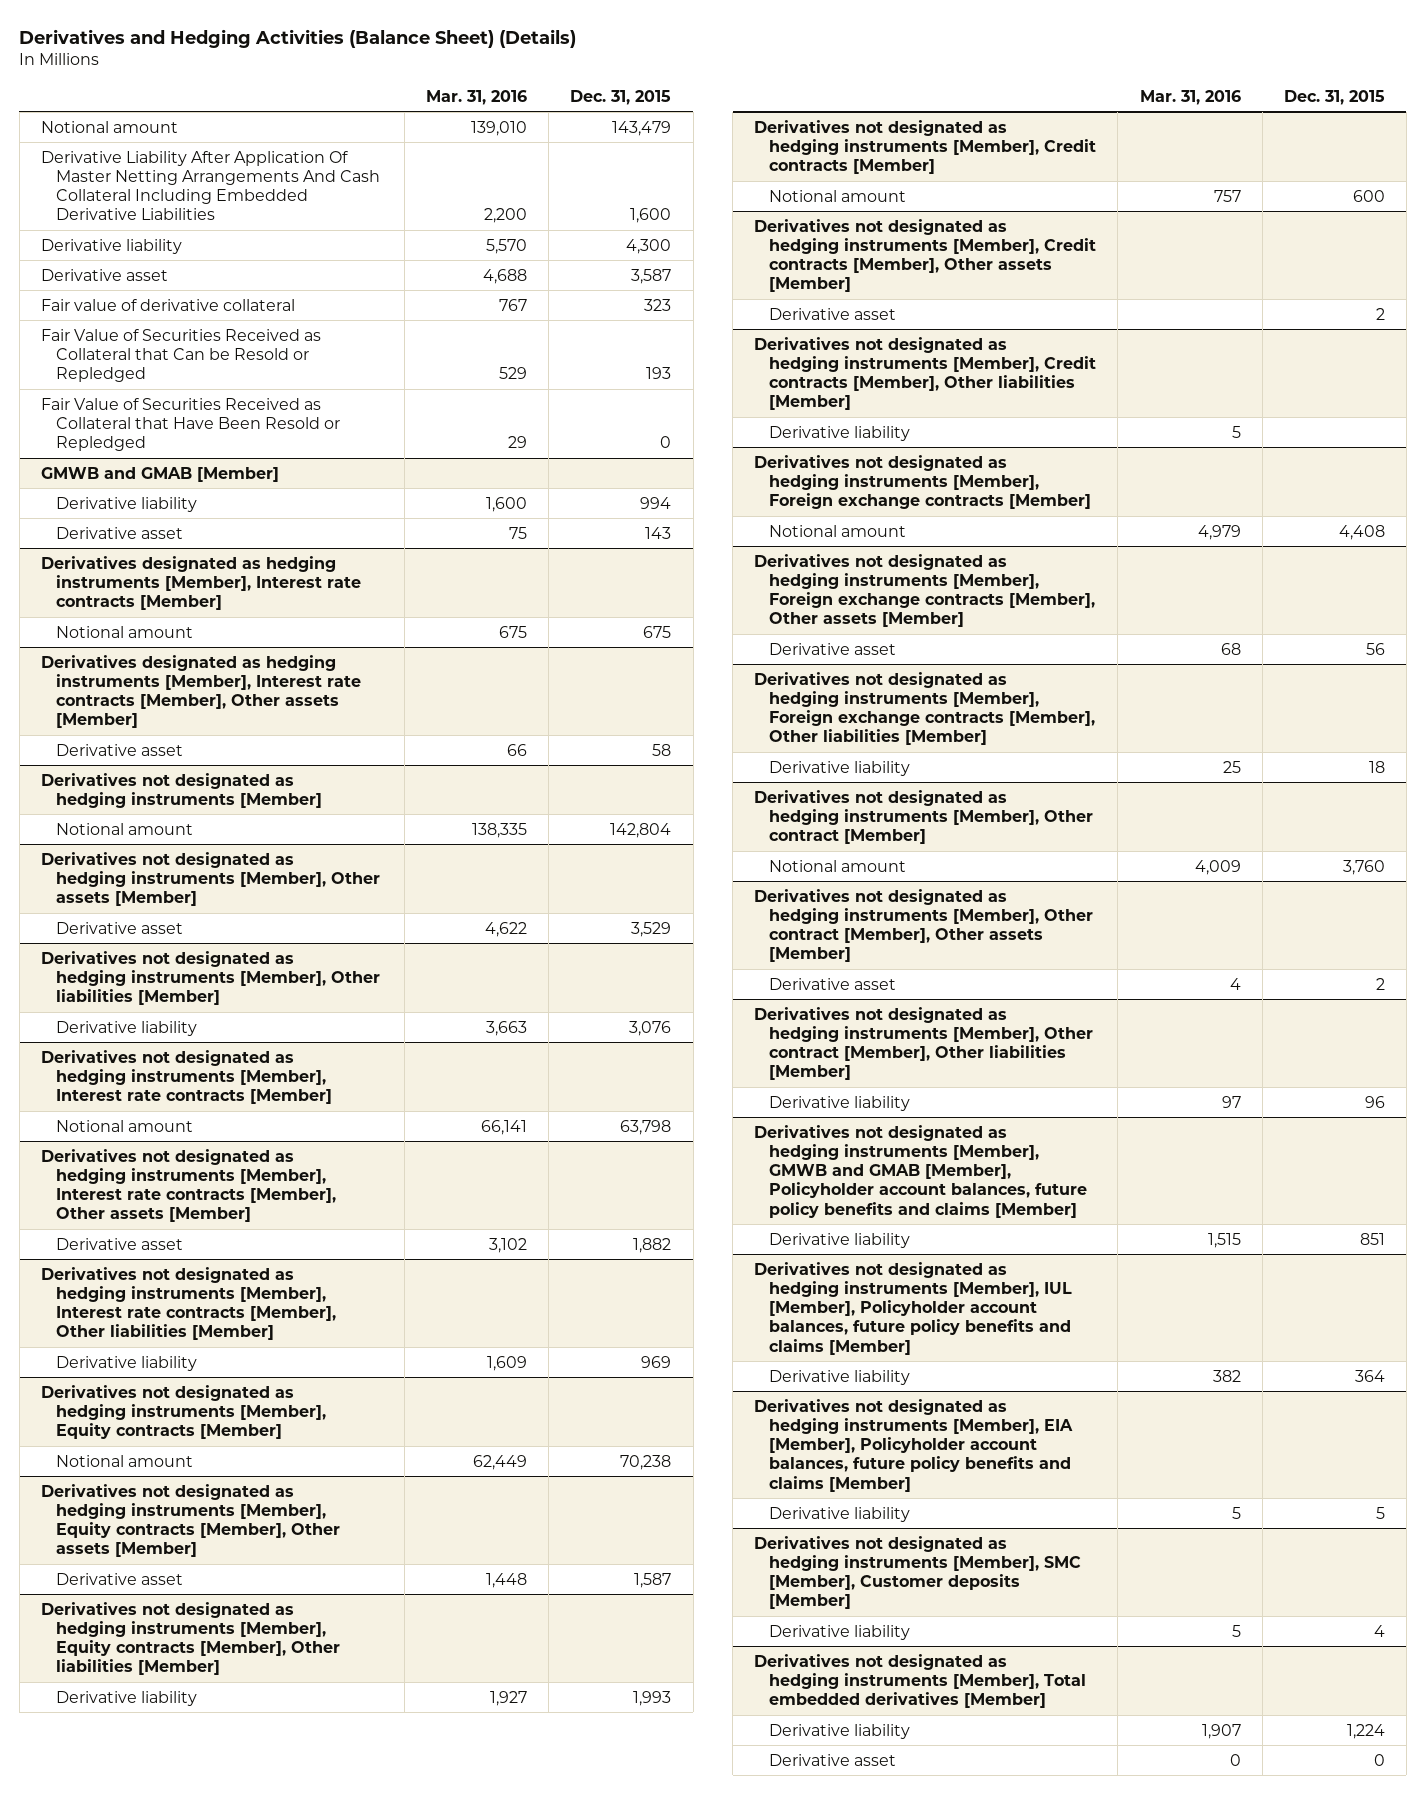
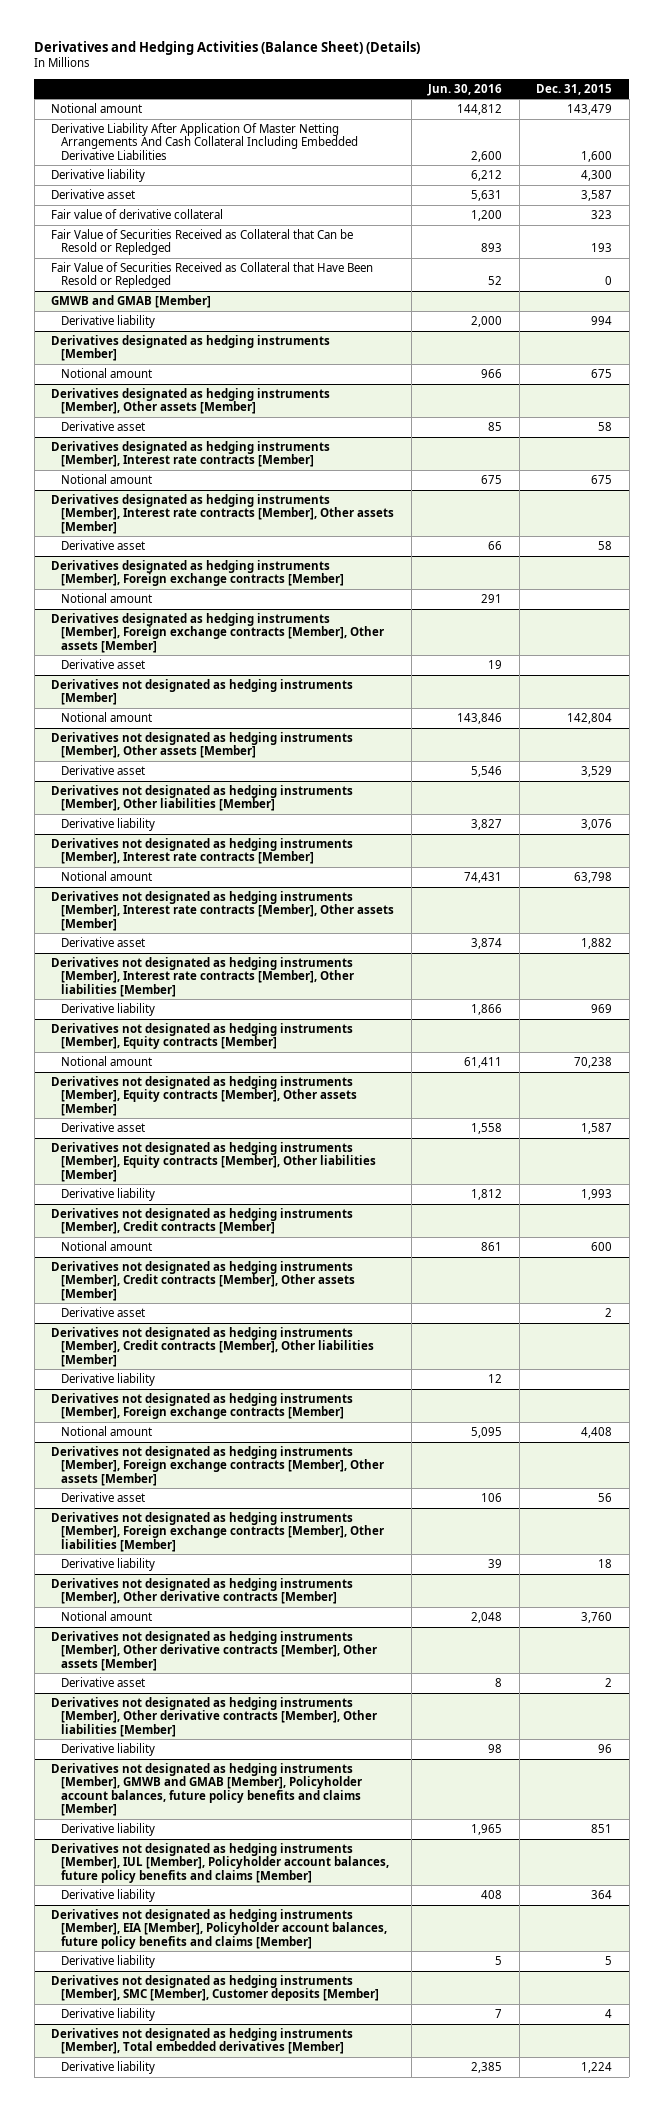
- | Mar. 31, 2016 | Dec. 31, 2015
+ | Jun. 30, 2016 | Dec. 31, 2015
@ GMWB and GMAB [Member]
- Derivative asset | 75 | 143
+ Derivatives designated as hedging instruments [Member]
+ Notional amount | 966 | 675
+ Derivatives designated as hedging instruments [Member], Other assets [Member]
+ Derivative asset | 85 | 58
+ Derivatives designated as hedging instruments [Member], Foreign exchange contracts [Member]
+ Notional amount | 291 |
+ Derivatives designated as hedging instruments [Member], Foreign exchange contracts [Member], Other assets [Member]
+ Derivative asset | 19 |
- Derivatives not designated as hedging instruments [Member], Other contract [Member]
+ Derivatives not designated as hedging instruments [Member], Other derivative contracts [Member]
- Derivatives not designated as hedging instruments [Member], Other contract [Member], Other assets [Member]
+ Derivatives not designated as hedging instruments [Member], Other derivative contracts [Member], Other assets [Member]
- Derivatives not designated as hedging instruments [Member], Other contract [Member], Other liabilities [Member]
+ Derivatives not designated as hedging instruments [Member], Other derivative contracts [Member], Other liabilities [Member]
@ Derivatives not designated as hedging instruments [Member], Total embedded derivatives [Member]
- Derivative asset | 0 | 0

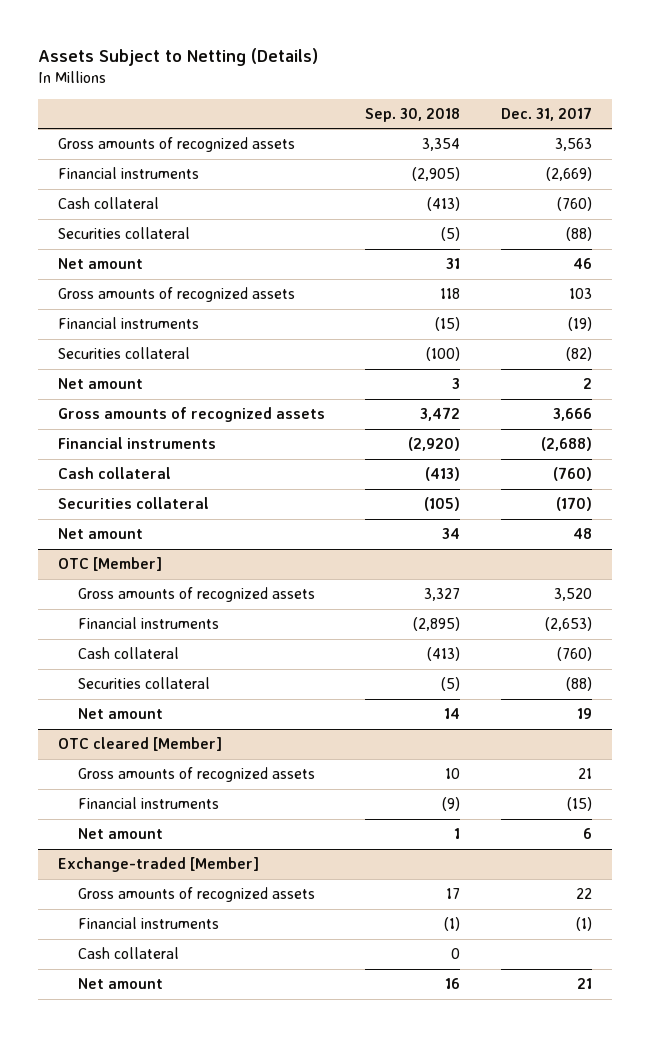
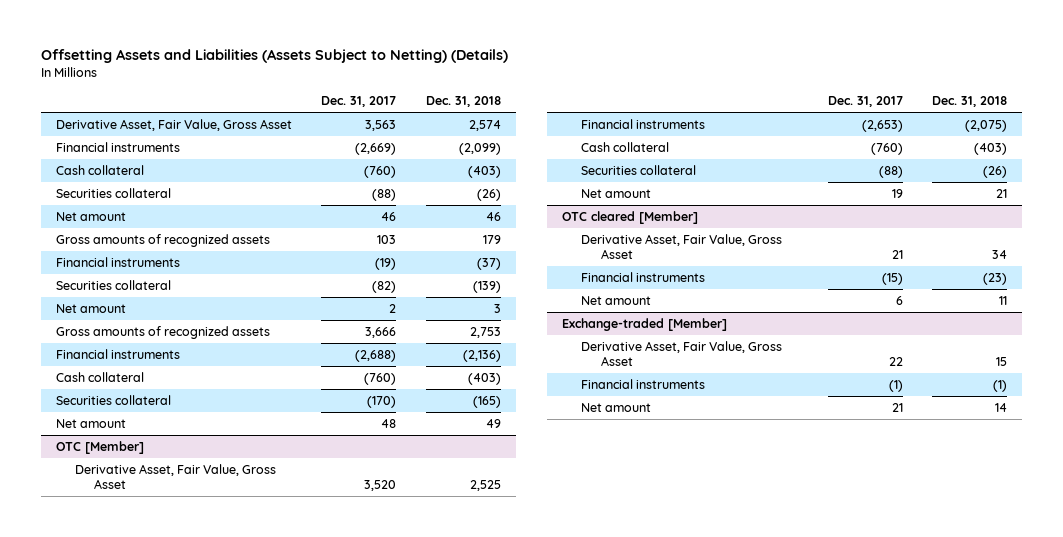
- Assets Subject to Netting (Details)
+ Offsetting Assets and Liabilities (Assets Subject to Netting) (Details)
- | Sep. 30, 2018 | Dec. 31, 2017
+ | Dec. 31, 2017 | Dec. 31, 2018
- Gross amounts of recognized assets | 3,354 | 3,563
+ Derivative Asset, Fair Value, Gross Asset | 3,563 | 2,574
@ OTC [Member]
- Gross amounts of recognized assets | 3,327 | 3,520
+ Derivative Asset, Fair Value, Gross Asset | 3,520 | 2,525
@ OTC cleared [Member]
- Gross amounts of recognized assets | 10 | 21
+ Derivative Asset, Fair Value, Gross Asset | 21 | 34
@ Exchange-traded [Member]
- Gross amounts of recognized assets | 17 | 22
+ Derivative Asset, Fair Value, Gross Asset | 22 | 15
- Cash collateral | 0 |

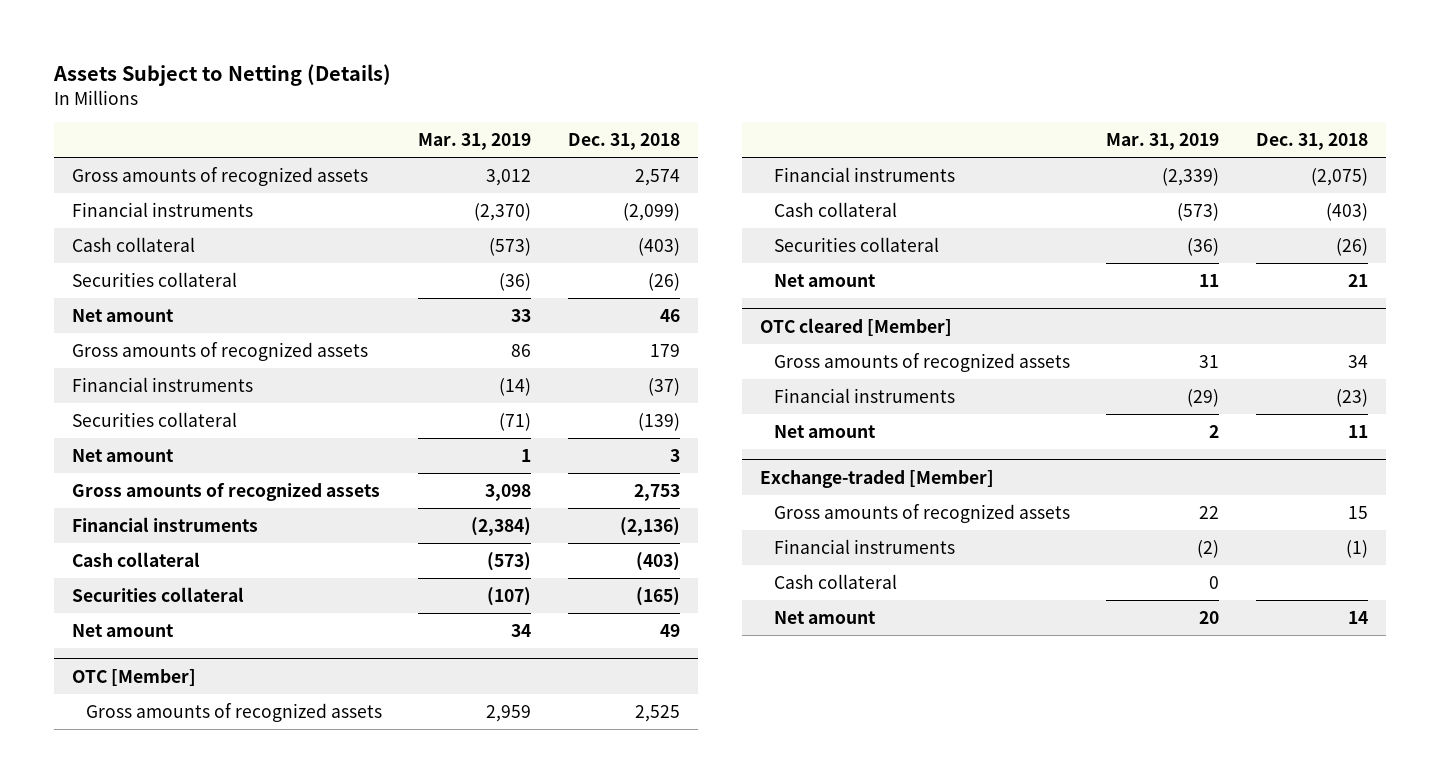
- Offsetting Assets and Liabilities (Assets Subject to Netting) (Details)
+ Assets Subject to Netting (Details)
- | Dec. 31, 2017 | Dec. 31, 2018
+ | Mar. 31, 2019 | Dec. 31, 2018
- Derivative Asset, Fair Value, Gross Asset | 3,563 | 2,574
+ Gross amounts of recognized assets | 3,012 | 2,574
@ OTC [Member]
- Derivative Asset, Fair Value, Gross Asset | 3,520 | 2,525
+ Gross amounts of recognized assets | 2,959 | 2,525
@ OTC cleared [Member]
- Derivative Asset, Fair Value, Gross Asset | 21 | 34
+ Gross amounts of recognized assets | 31 | 34
@ Exchange-traded [Member]
- Derivative Asset, Fair Value, Gross Asset | 22 | 15
+ Gross amounts of recognized assets | 22 | 15
+ Cash collateral | 0 |

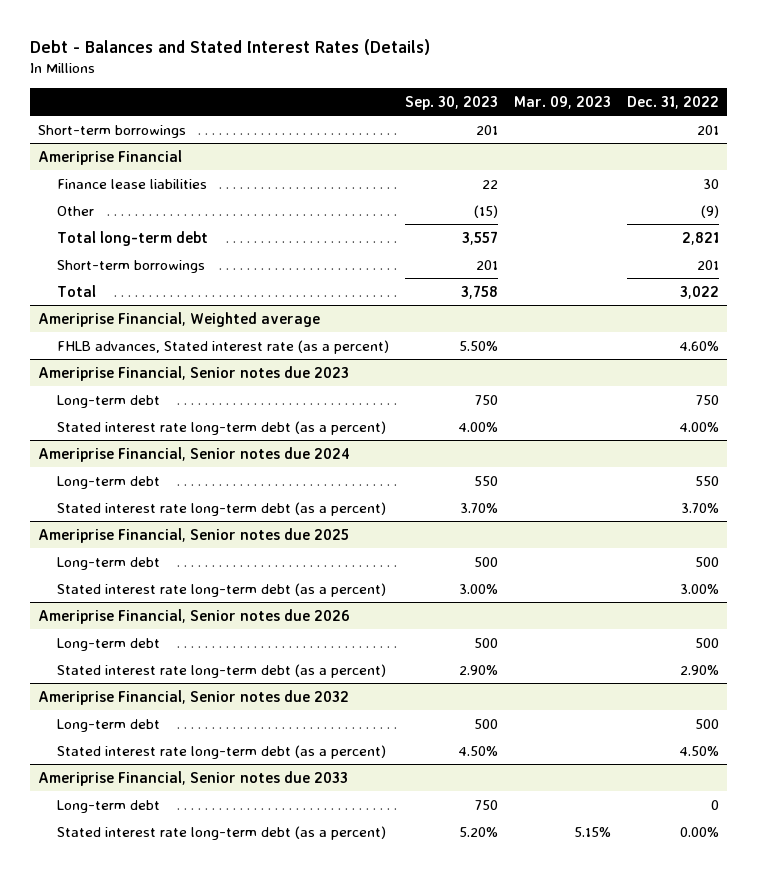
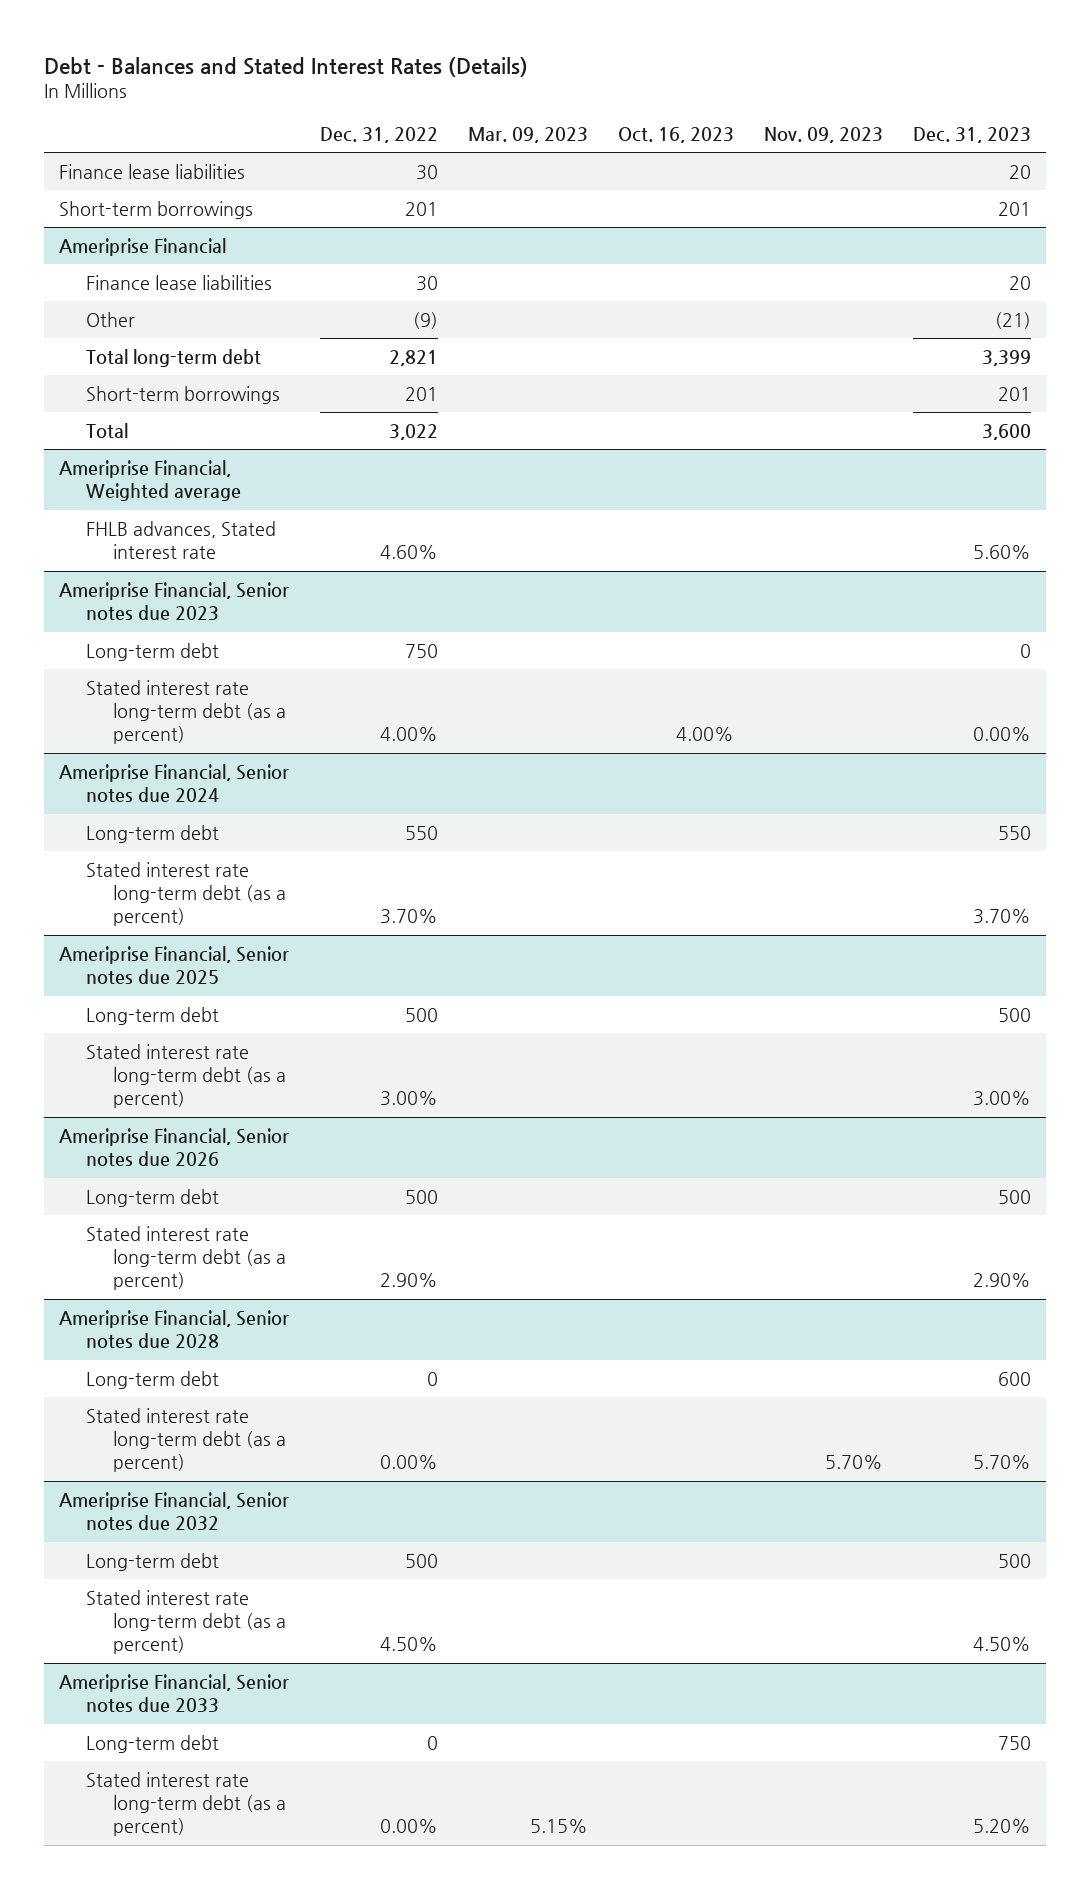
- | Sep. 30, 2023 | Mar. 09, 2023 | Dec. 31, 2022
+ | Dec. 31, 2022 | Mar. 09, 2023 | Oct. 16, 2023 | Nov. 09, 2023 | Dec. 31, 2023
+ Finance lease liabilities | 30 | | | | 20
@ Ameriprise Financial, Weighted average
- FHLB advances, Stated interest rate (as a percent) | 5.50% | | 4.60%
+ FHLB advances, Stated interest rate | 4.60% | | | | 5.60%
+ Ameriprise Financial, Senior notes due 2028
+ Long-term debt | 0 | | | | 600
+ Stated interest rate long-term debt (as a percent) | 0.00% | | | 5.70% | 5.70%

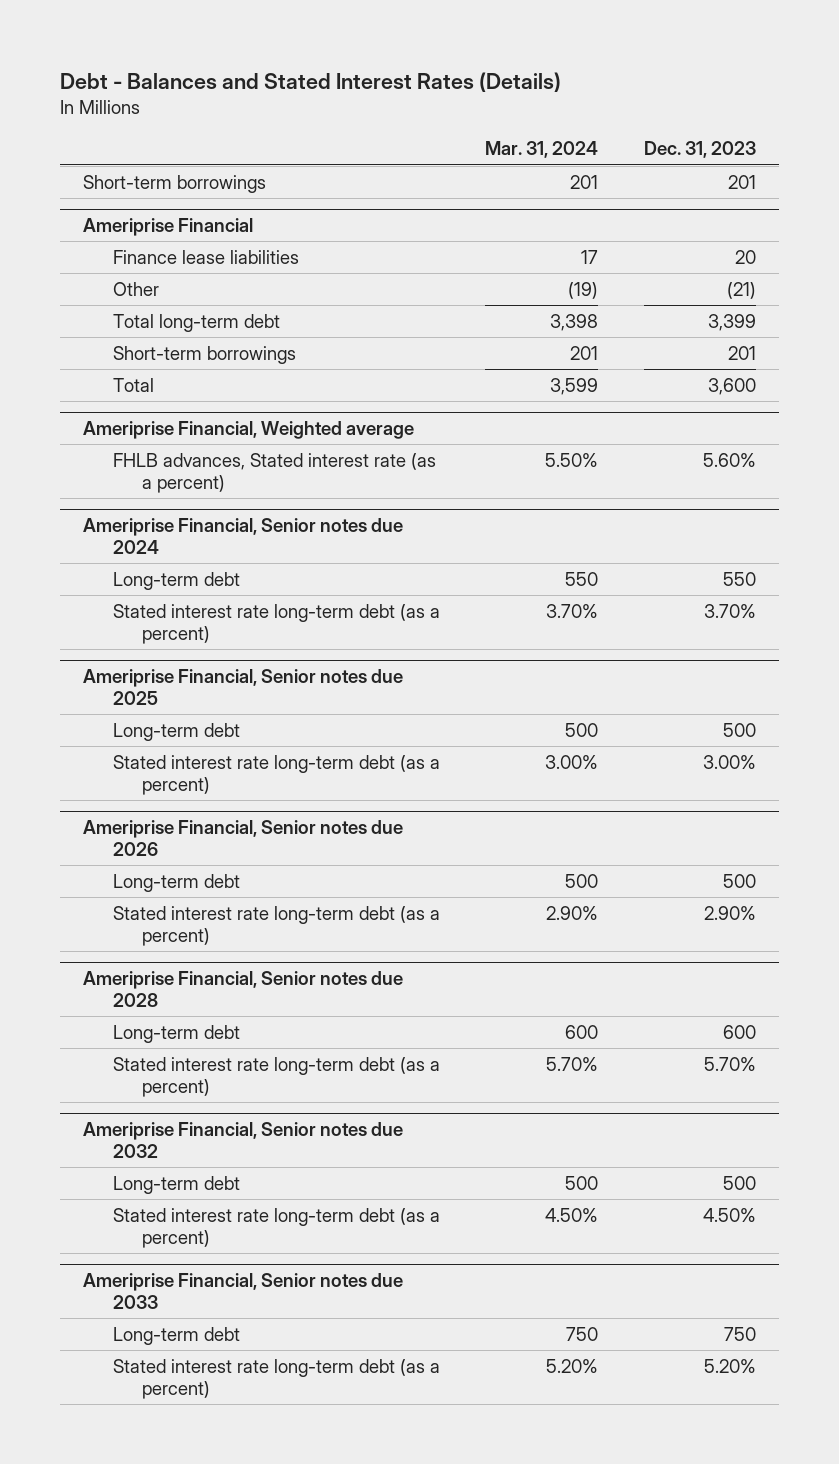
- | Dec. 31, 2022 | Mar. 09, 2023 | Oct. 16, 2023 | Nov. 09, 2023 | Dec. 31, 2023
+ | Mar. 31, 2024 | Dec. 31, 2023
- Finance lease liabilities | 30 | | | | 20
@ Ameriprise Financial, Weighted average
- FHLB advances, Stated interest rate | 4.60% | | | | 5.60%
- Ameriprise Financial, Senior notes due 2023
- Long-term debt | 750 | | | | 0
- Stated interest rate long-term debt (as a percent) | 4.00% | | 4.00% | | 0.00%
@ Ameriprise Financial, Weighted average
+ FHLB advances, Stated interest rate (as a percent) | 5.50% | 5.60%

